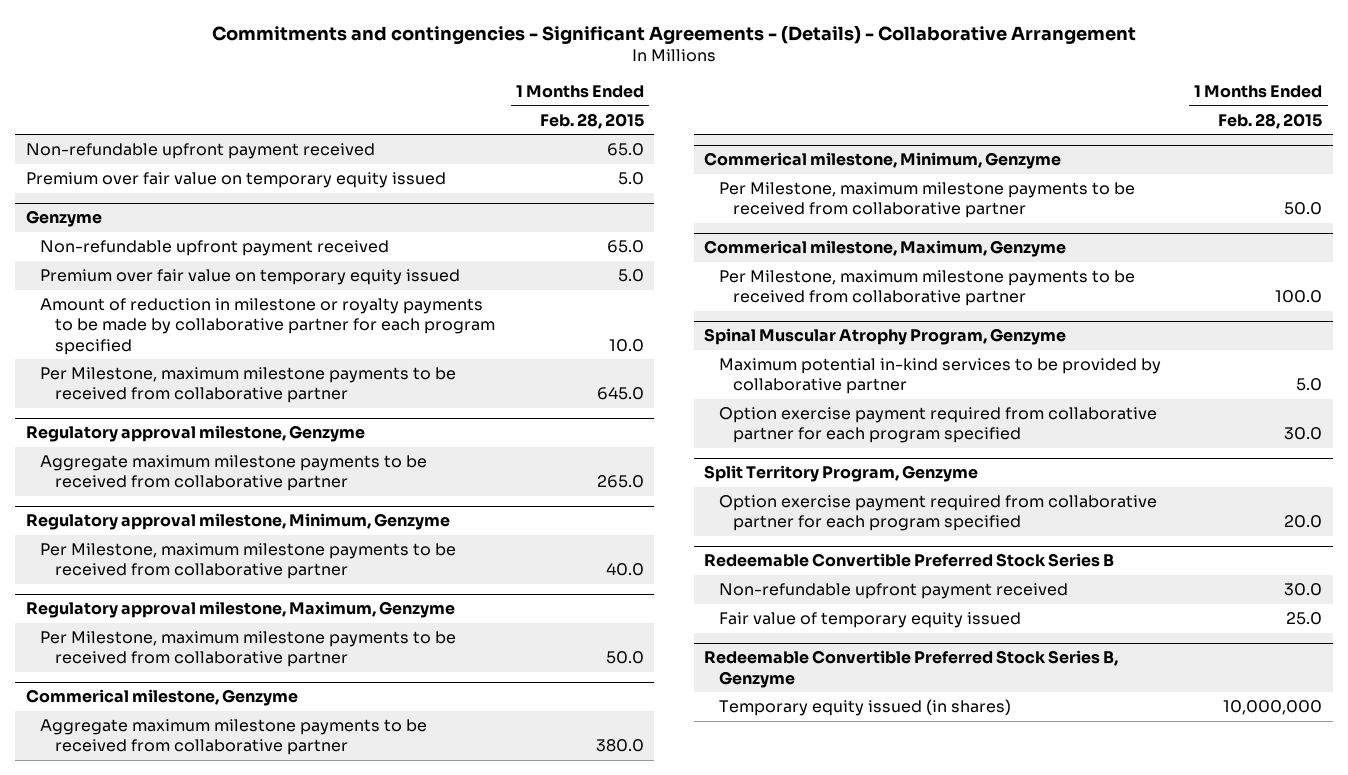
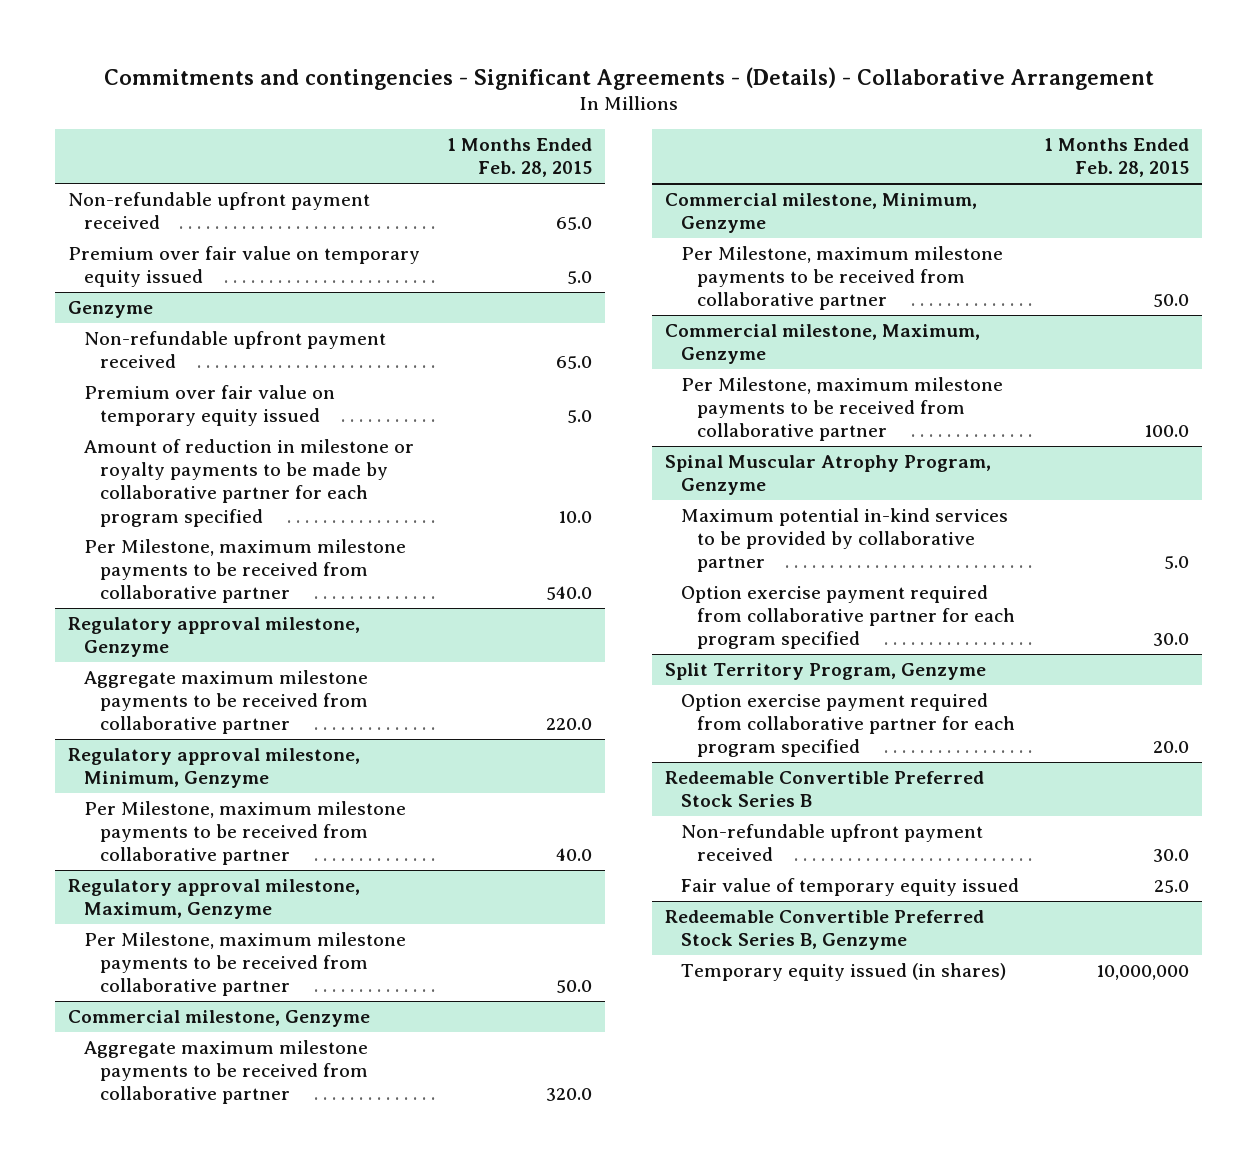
@ Genzyme
- Per Milestone, maximum milestone payments to be received from collaborative partner | 645.0
+ Per Milestone, maximum milestone payments to be received from collaborative partner | 540.0
@ Regulatory approval milestone, Genzyme
- Aggregate maximum milestone payments to be received from collaborative partner | 265.0
+ Aggregate maximum milestone payments to be received from collaborative partner | 220.0
- Commerical milestone, Genzyme
- Aggregate maximum milestone payments to be received from collaborative partner | 380.0
- Commerical milestone, Minimum, Genzyme
+ Commercial milestone, Genzyme
+ Aggregate maximum milestone payments to be received from collaborative partner | 320.0
+ Commercial milestone, Minimum, Genzyme
- Commerical milestone, Maximum, Genzyme
+ Commercial milestone, Maximum, Genzyme

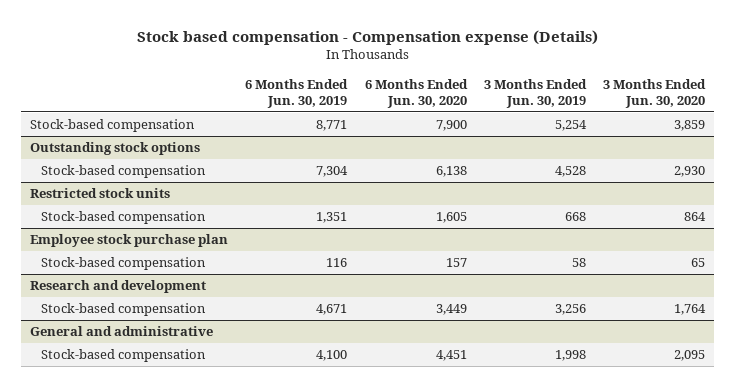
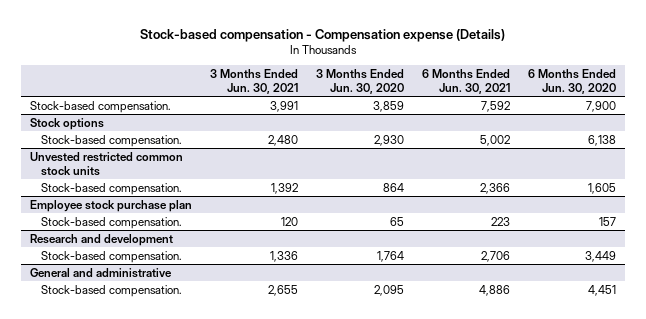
- Stock based compensation - Compensation expense (Details)
+ Stock-based compensation - Compensation expense (Details)
- | 6 Months Ended Jun. 30, 2019 | 6 Months Ended Jun. 30, 2020 | 3 Months Ended Jun. 30, 2019 | 3 Months Ended Jun. 30, 2020
+ | 3 Months Ended Jun. 30, 2021 | 3 Months Ended Jun. 30, 2020 | 6 Months Ended Jun. 30, 2021 | 6 Months Ended Jun. 30, 2020
- Stock-based compensation | 8,771 | 7,900 | 5,254 | 3,859
- Outstanding stock options
- Stock-based compensation | 7,304 | 6,138 | 4,528 | 2,930
- Restricted stock units
- Stock-based compensation | 1,351 | 1,605 | 668 | 864
+ Stock-based compensation. | 3,991 | 3,859 | 7,592 | 7,900
+ Stock options
+ Stock-based compensation. | 2,480 | 2,930 | 5,002 | 6,138
+ Unvested restricted common stock units
+ Stock-based compensation. | 1,392 | 864 | 2,366 | 1,605
@ Employee stock purchase plan
- Stock-based compensation | 116 | 157 | 58 | 65
+ Stock-based compensation. | 120 | 65 | 223 | 157
@ Research and development
- Stock-based compensation | 4,671 | 3,449 | 3,256 | 1,764
+ Stock-based compensation. | 1,336 | 1,764 | 2,706 | 3,449
@ General and administrative
- Stock-based compensation | 4,100 | 4,451 | 1,998 | 2,095
+ Stock-based compensation. | 2,655 | 2,095 | 4,886 | 4,451

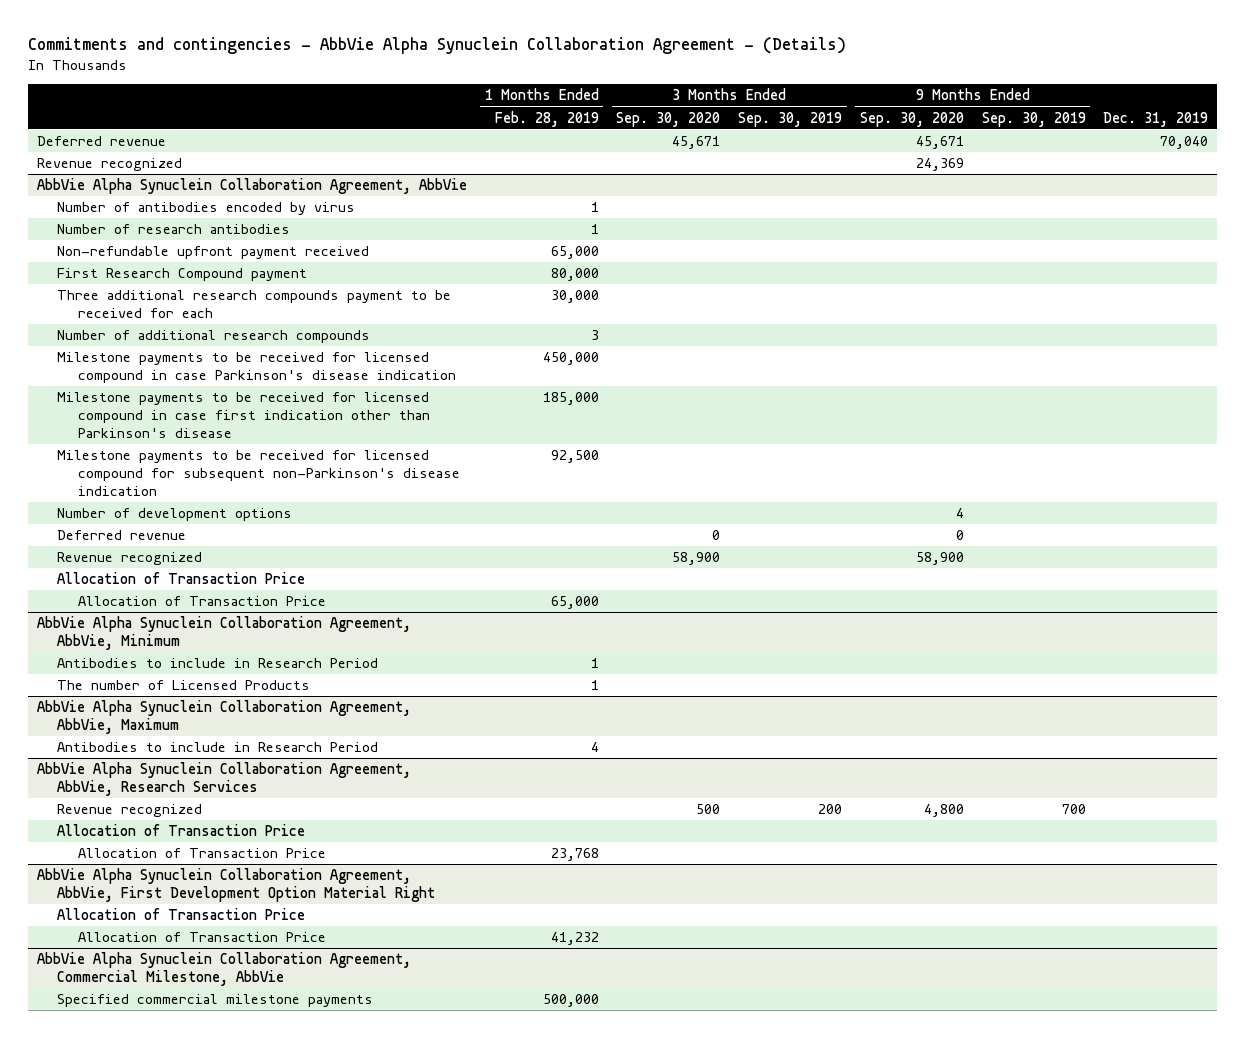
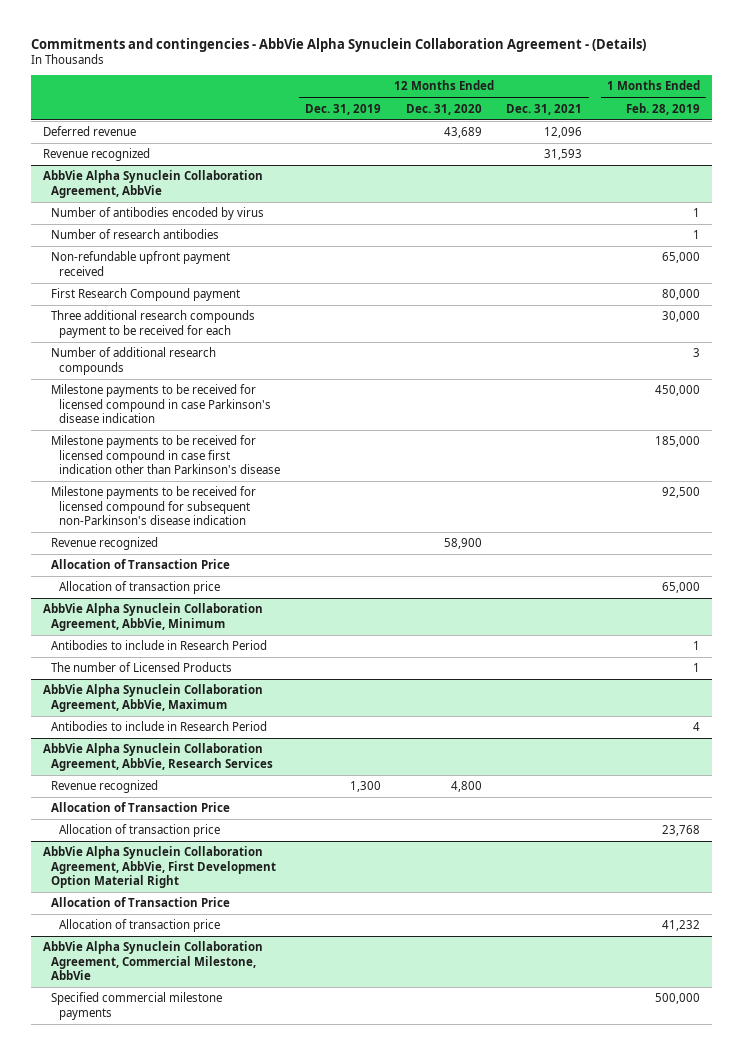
- | 1 Months Ended Feb. 28, 2019 | 3 Months Ended Sep. 30, 2020 | 3 Months Ended Sep. 30, 2019 | 9 Months Ended Sep. 30, 2020 | 9 Months Ended Sep. 30, 2019 | Dec. 31, 2019
+ | 12 Months Ended Dec. 31, 2019 | 12 Months Ended Dec. 31, 2020 | 12 Months Ended Dec. 31, 2021 | 1 Months Ended Feb. 28, 2019
@ AbbVie Alpha Synuclein Collaboration Agreement, AbbVie
- Number of development options | | | | 4 | |
- Deferred revenue | | 0 | | 0 | |
- Allocation of Transaction Price | 65,000 | | | | |
+ Allocation of transaction price | | | | 65,000
@ AbbVie Alpha Synuclein Collaboration Agreement, AbbVie, Research Services
- Allocation of Transaction Price | 23,768 | | | | |
+ Allocation of transaction price | | | | 23,768
@ AbbVie Alpha Synuclein Collaboration Agreement, AbbVie, First Development Option Material Right
- Allocation of Transaction Price | 41,232 | | | | |
+ Allocation of transaction price | | | | 41,232

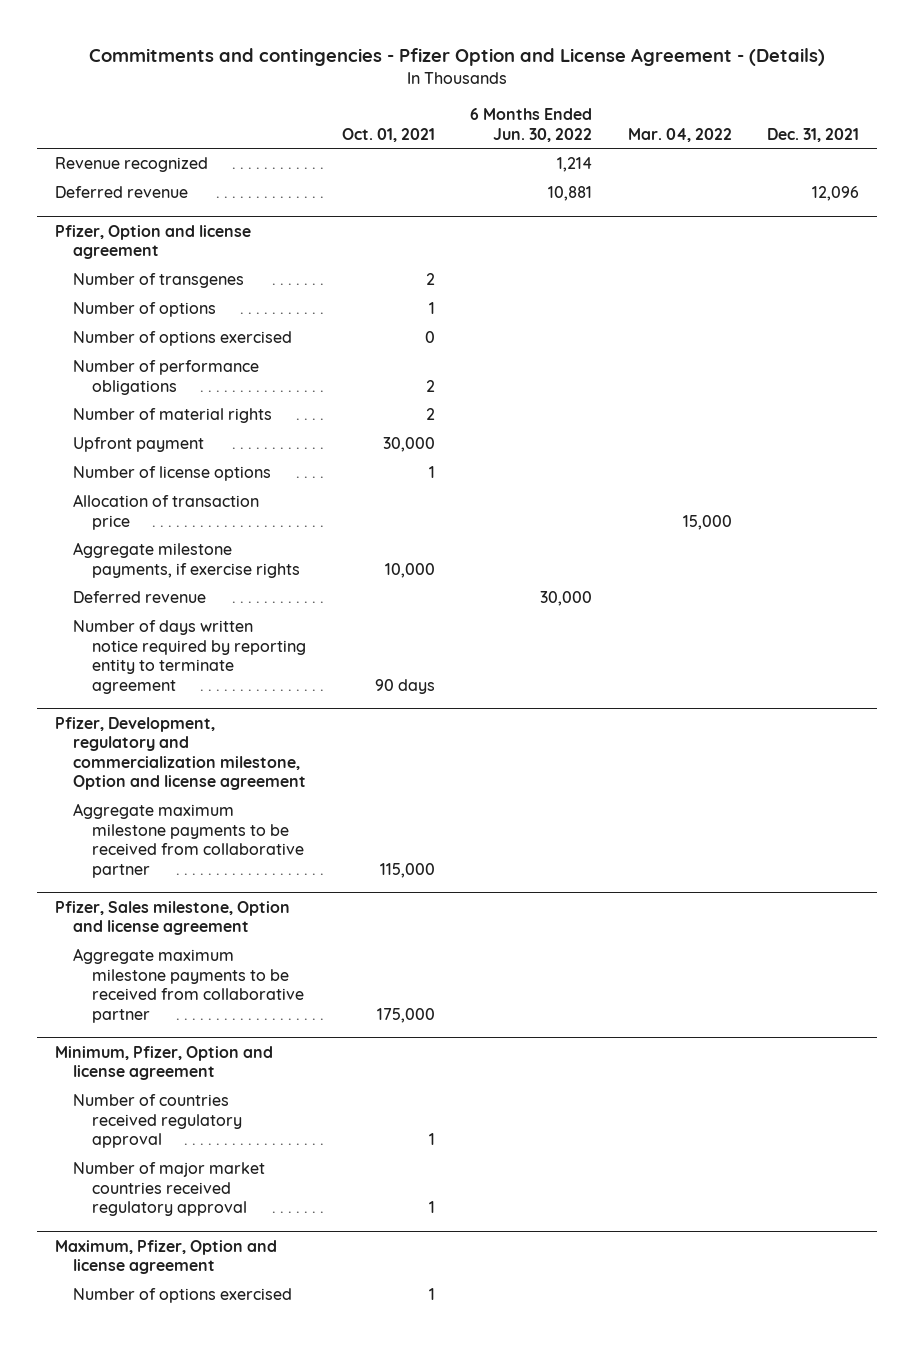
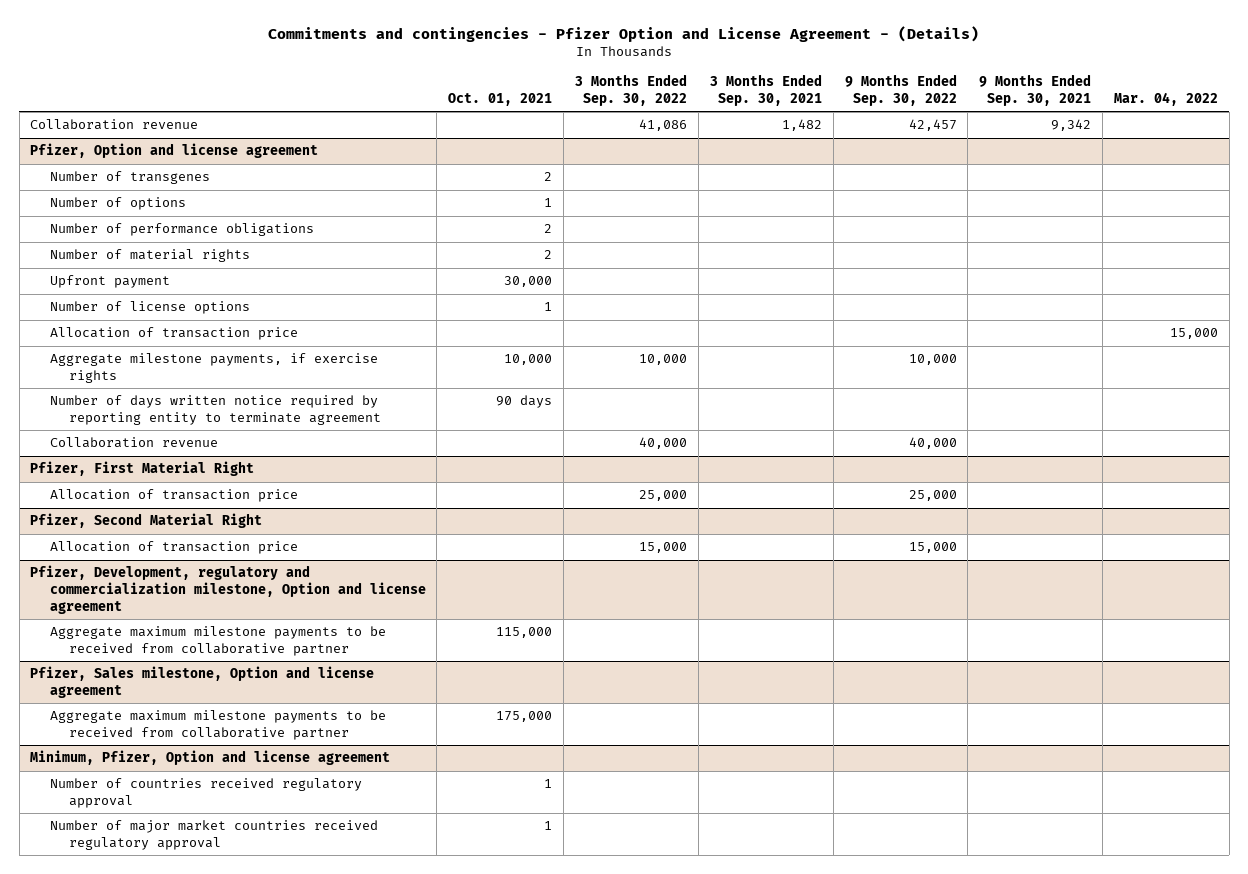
- | Oct. 01, 2021 | 6 Months Ended Jun. 30, 2022 | Mar. 04, 2022 | Dec. 31, 2021
+ | Oct. 01, 2021 | 3 Months Ended Sep. 30, 2022 | 3 Months Ended Sep. 30, 2021 | 9 Months Ended Sep. 30, 2022 | 9 Months Ended Sep. 30, 2021 | Mar. 04, 2022
- Revenue recognized | | 1,214 | |
- Deferred revenue | | 10,881 | | 12,096
+ Collaboration revenue | | 41,086 | 1,482 | 42,457 | 9,342 |
@ Pfizer, Option and license agreement
- Number of options exercised | 0 | | |
- Deferred revenue | | 30,000 | |
+ Collaboration revenue | | 40,000 | | 40,000 | |
+ Pfizer, First Material Right
+ Allocation of transaction price | | 25,000 | | 25,000 | |
+ Pfizer, Second Material Right
+ Allocation of transaction price | | 15,000 | | 15,000 | |
- Maximum, Pfizer, Option and license agreement
- Number of options exercised | 1 | | |

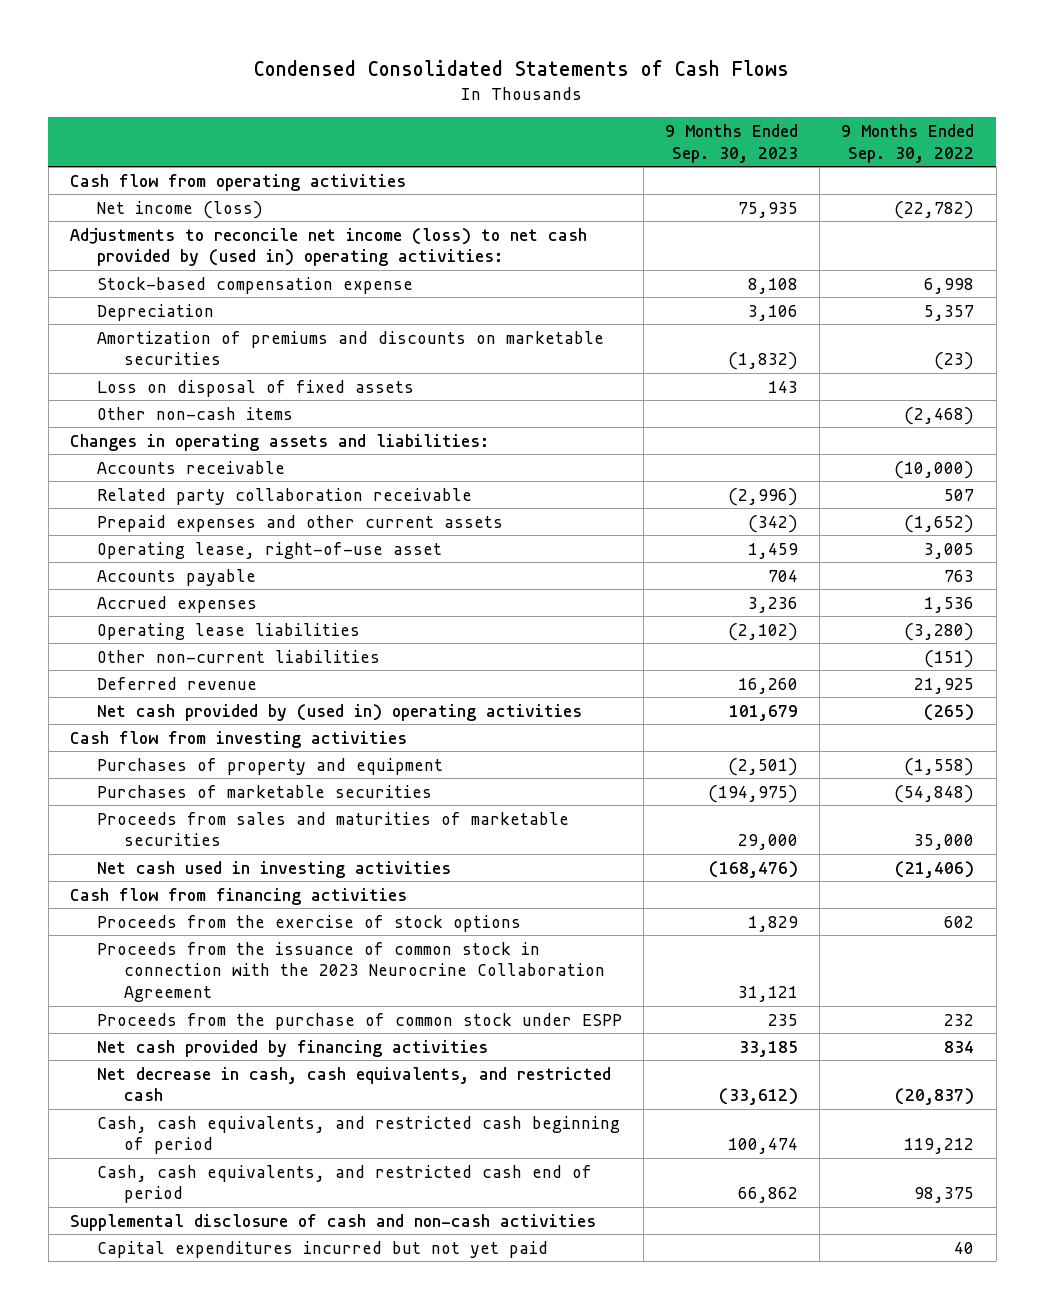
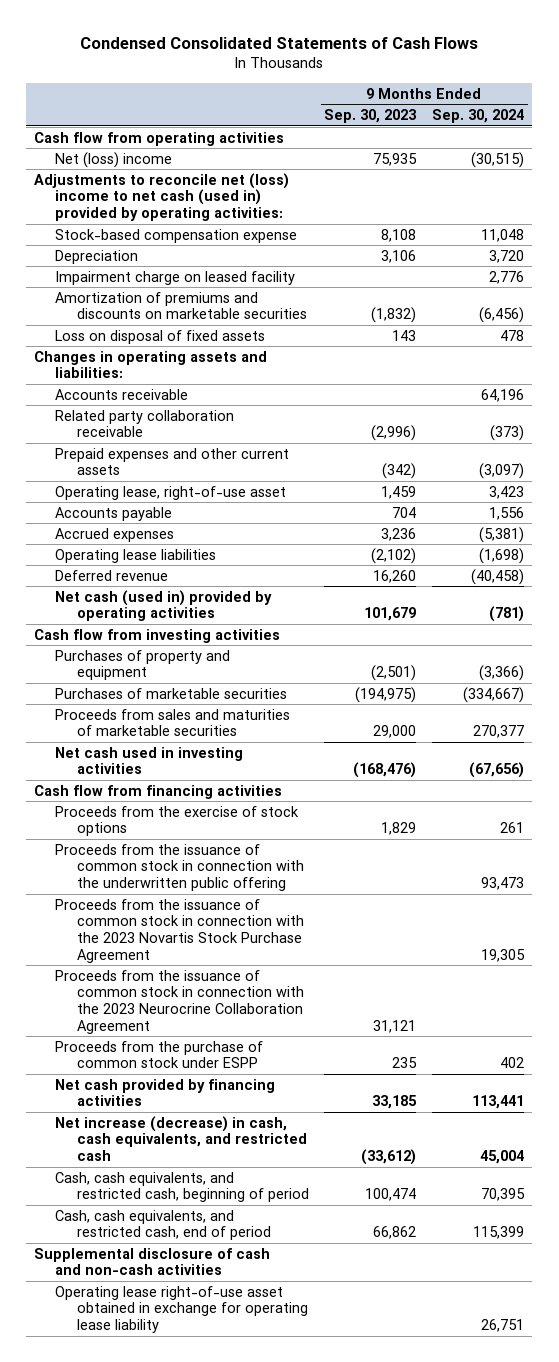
- | 9 Months Ended Sep. 30, 2023 | 9 Months Ended Sep. 30, 2022
+ | 9 Months Ended Sep. 30, 2023 | 9 Months Ended Sep. 30, 2024
- Net income (loss) | 75,935 | (22,782)
- Adjustments to reconcile net income (loss) to net cash provided by (used in) operating activities:
+ Net (loss) income | 75,935 | (30,515)
+ Adjustments to reconcile net (loss) income to net cash (used in) provided by operating activities:
+ Impairment charge on leased facility | | 2,776
- Other non-cash items | | (2,468)
- Other non-current liabilities | | (151)
- Net cash provided by (used in) operating activities | 101,679 | (265)
+ Net cash (used in) provided by operating activities | 101,679 | (781)
+ Proceeds from the issuance of common stock in connection with the underwritten public offering | | 93,473
+ Proceeds from the issuance of common stock in connection with the 2023 Novartis Stock Purchase Agreement | | 19,305
- Net decrease in cash, cash equivalents, and restricted cash | (33,612) | (20,837)
- Cash, cash equivalents, and restricted cash beginning of period | 100,474 | 119,212
- Cash, cash equivalents, and restricted cash end of period | 66,862 | 98,375
+ Net increase (decrease) in cash, cash equivalents, and restricted cash | (33,612) | 45,004
+ Cash, cash equivalents, and restricted cash, beginning of period | 100,474 | 70,395
+ Cash, cash equivalents, and restricted cash, end of period | 66,862 | 115,399
- Capital expenditures incurred but not yet paid | | 40
+ Operating lease right-of-use asset obtained in exchange for operating lease liability | | 26,751

